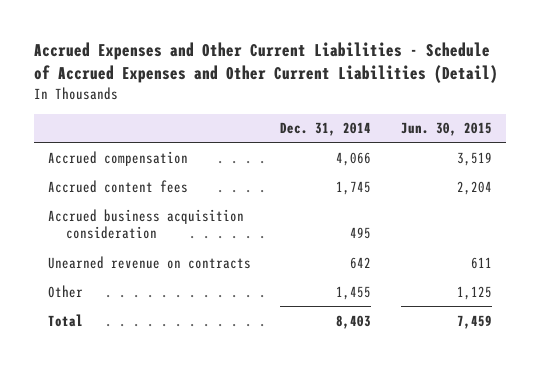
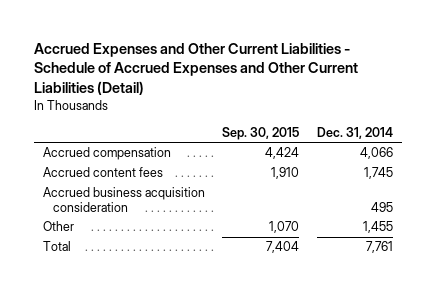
- | Dec. 31, 2014 | Jun. 30, 2015
+ | Sep. 30, 2015 | Dec. 31, 2014
- Unearned revenue on contracts | 642 | 611
- Total | 8,403 | 7,459
+ Total | 7,404 | 7,761

